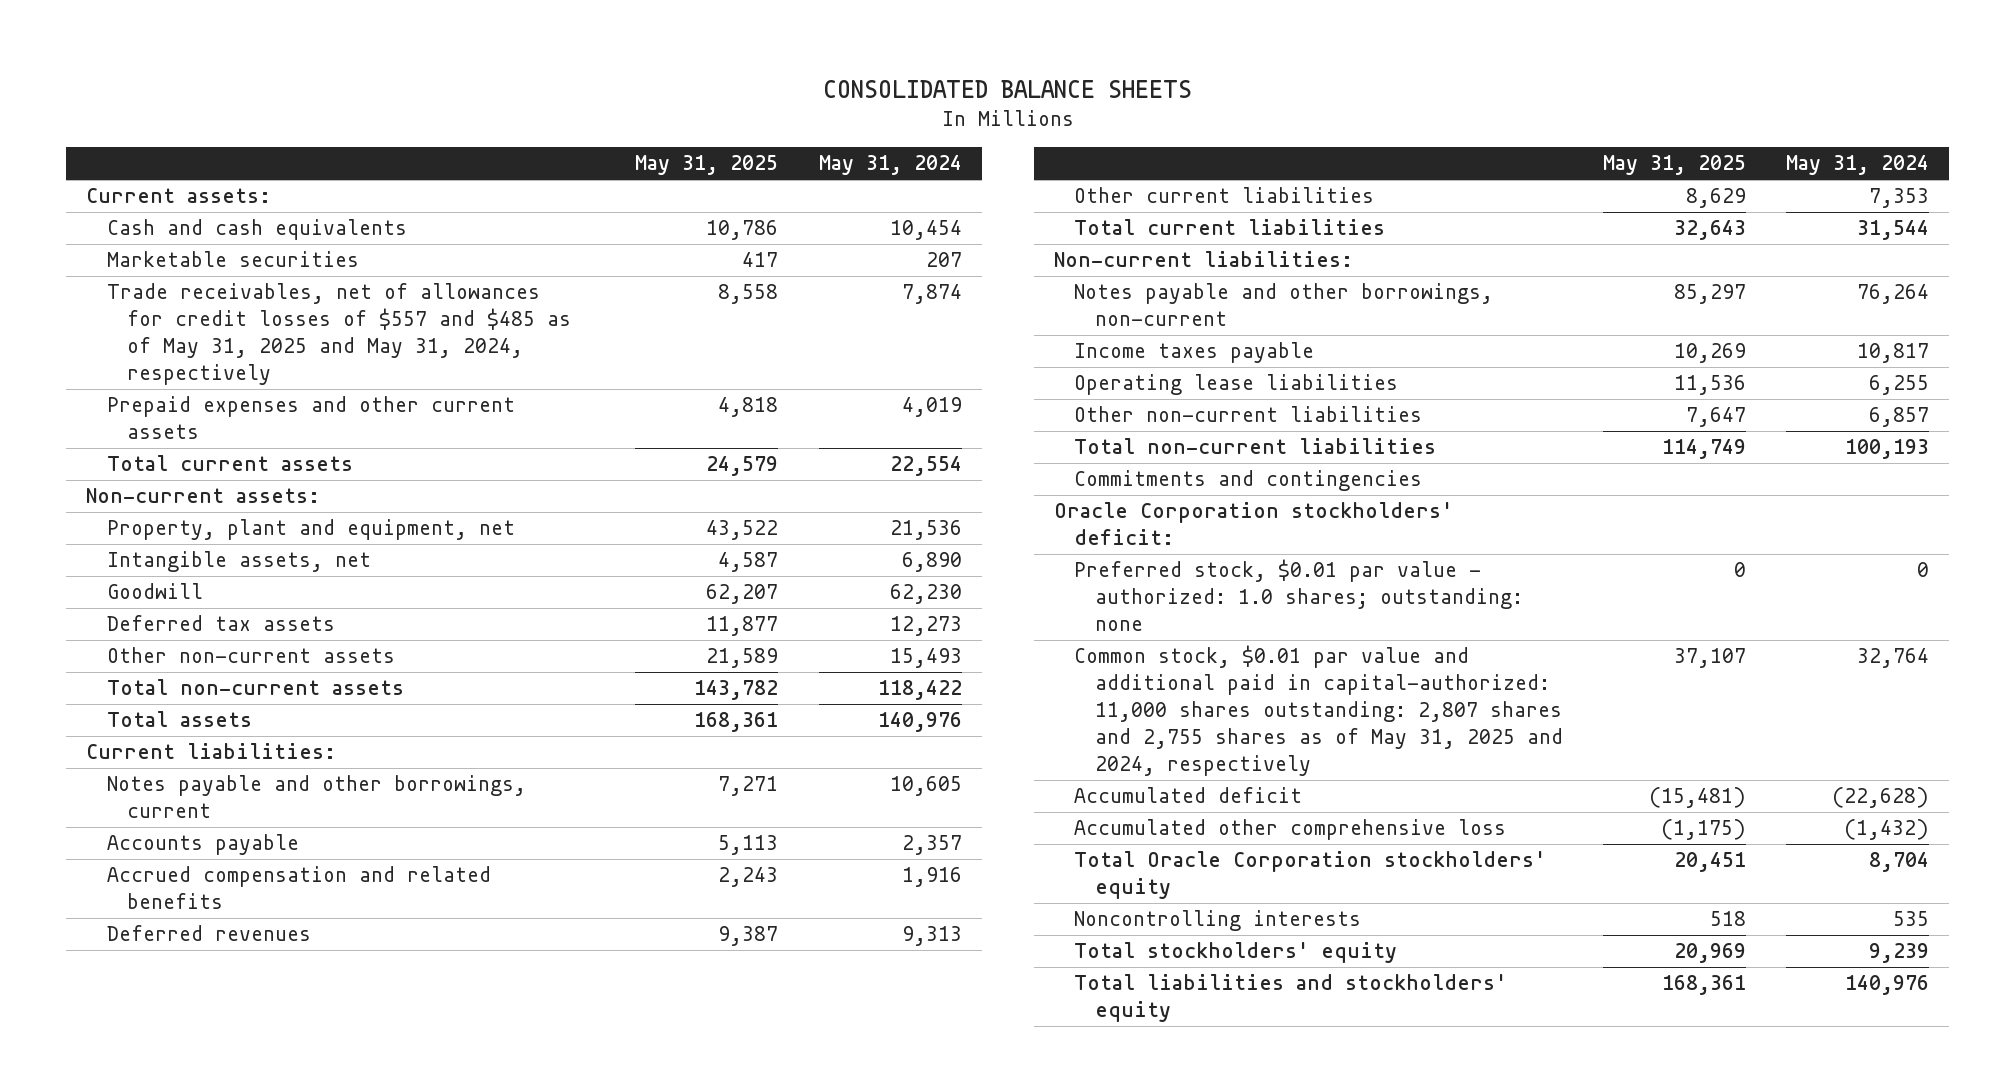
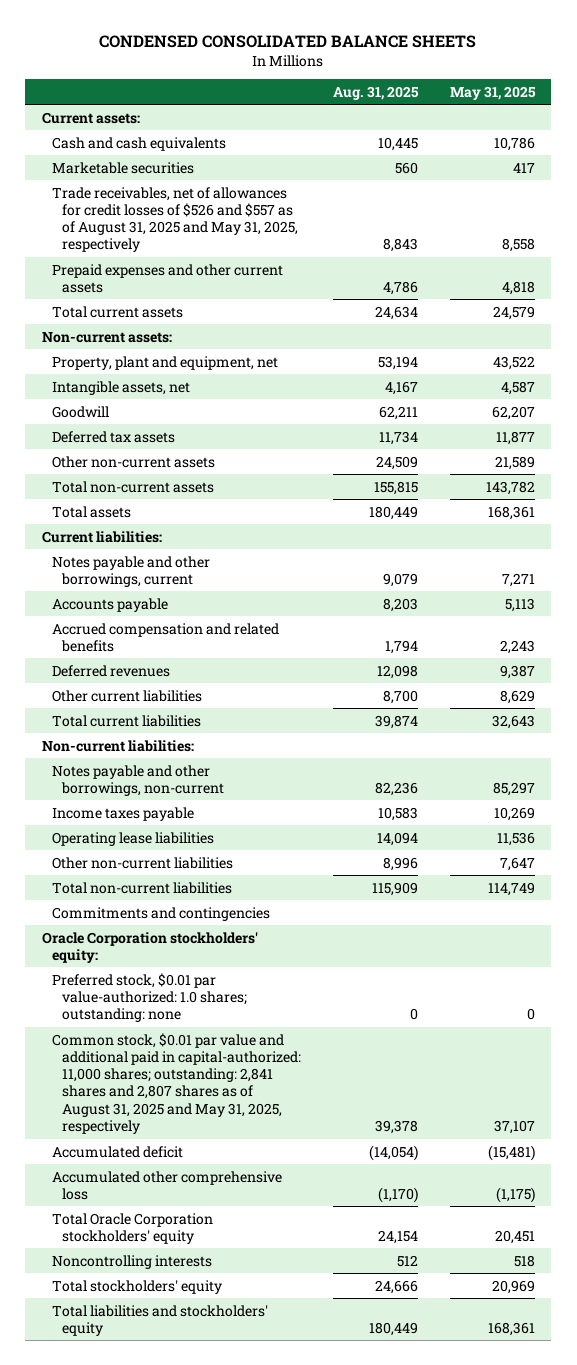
- CONSOLIDATED BALANCE SHEETS
+ CONDENSED CONSOLIDATED BALANCE SHEETS
- | May 31, 2025 | May 31, 2024
+ | Aug. 31, 2025 | May 31, 2025
- Trade receivables, net of allowances for credit losses of $557 and $485 as of May 31, 2025 and May 31, 2024, respectively | 8,558 | 7,874
+ Trade receivables, net of allowances for credit losses of $526 and $557 as of August 31, 2025 and May 31, 2025, respectively | 8,843 | 8,558
- Oracle Corporation stockholders' deficit:
- Preferred stock, $0.01 par value - authorized: 1.0 shares; outstanding: none | 0 | 0
- Common stock, $0.01 par value and additional paid in capital-authorized: 11,000 shares outstanding: 2,807 shares and 2,755 shares as of May 31, 2025 and 2024, respectively | 37,107 | 32,764
+ Oracle Corporation stockholders' equity:
+ Preferred stock, $0.01 par value-authorized: 1.0 shares; outstanding: none | 0 | 0
+ Common stock, $0.01 par value and additional paid in capital-authorized: 11,000 shares; outstanding: 2,841 shares and 2,807 shares as of August 31, 2025 and May 31, 2025, respectively | 39,378 | 37,107

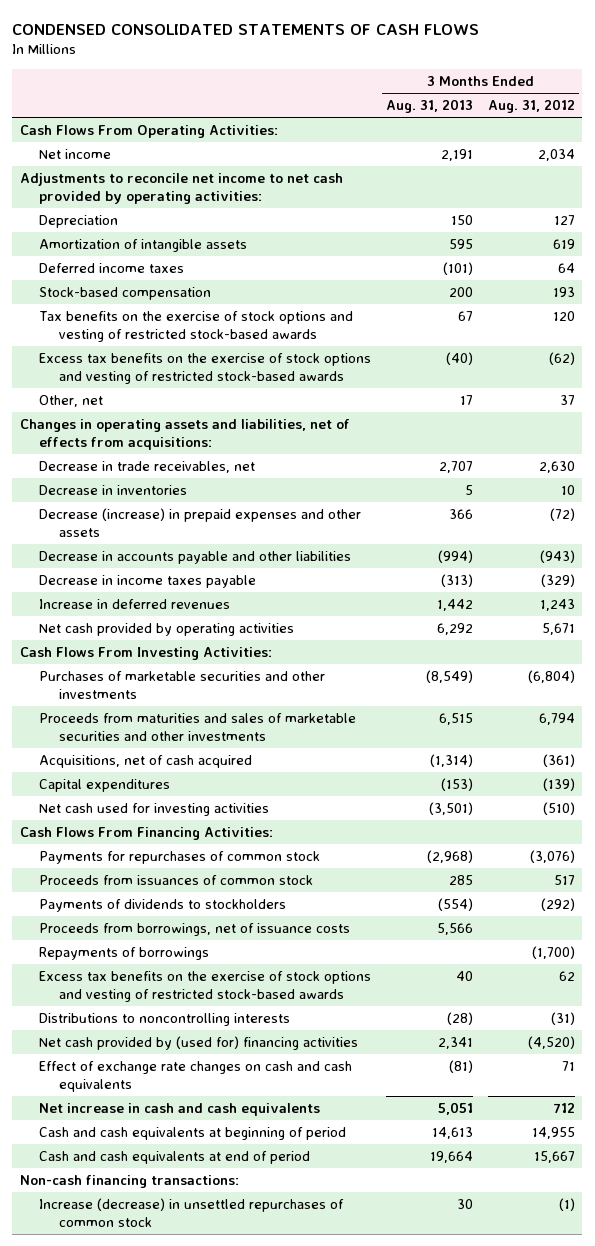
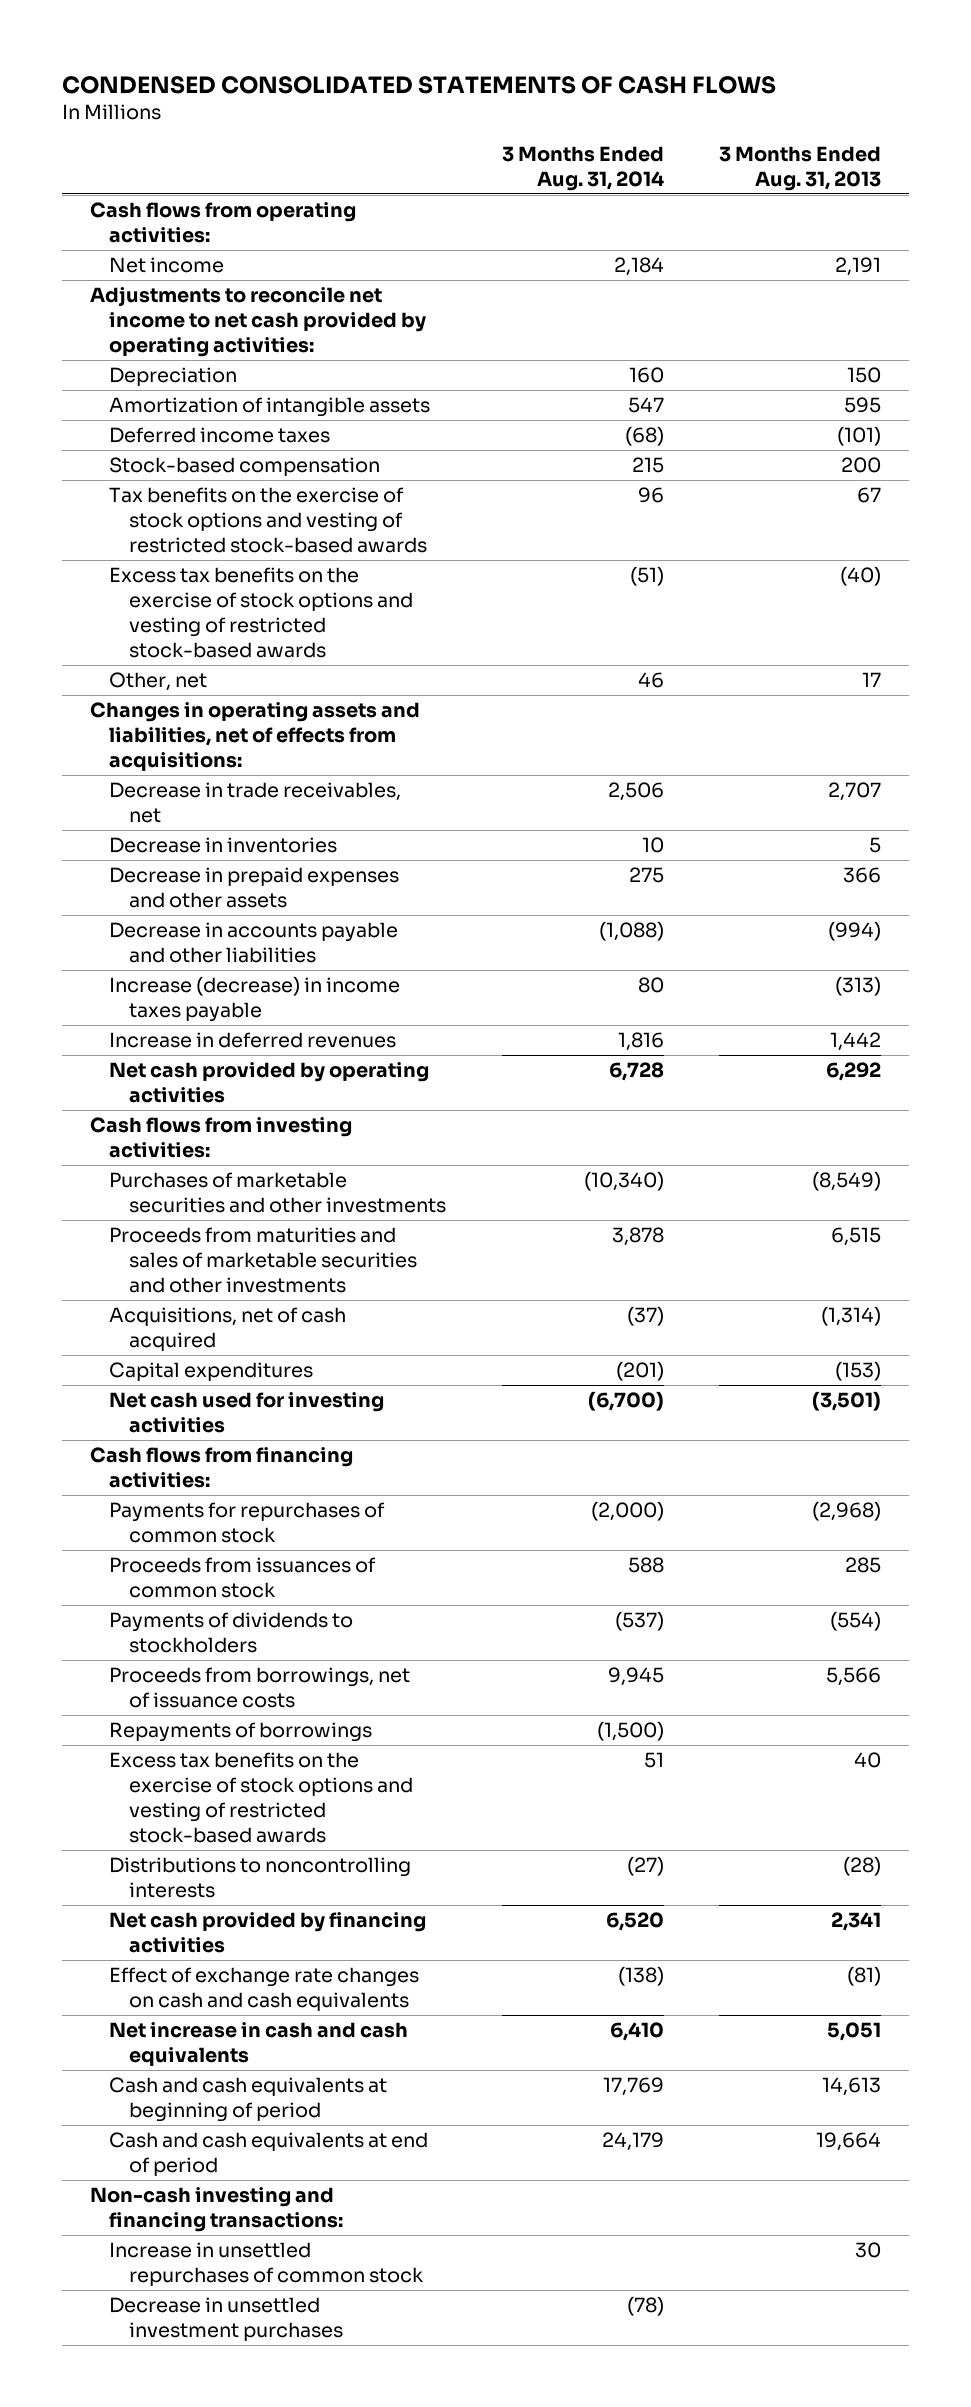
- | 3 Months Ended Aug. 31, 2013 | 3 Months Ended Aug. 31, 2012
+ | 3 Months Ended Aug. 31, 2014 | 3 Months Ended Aug. 31, 2013
- Cash Flows From Operating Activities:
+ Cash flows from operating activities:
- Decrease (increase) in prepaid expenses and other assets | 366 | (72)
+ Decrease in prepaid expenses and other assets | 275 | 366
- Decrease in income taxes payable | (313) | (329)
+ Increase (decrease) in income taxes payable | 80 | (313)
- Cash Flows From Investing Activities:
+ Cash flows from investing activities:
- Cash Flows From Financing Activities:
+ Cash flows from financing activities:
- Net cash provided by (used for) financing activities | 2,341 | (4,520)
+ Net cash provided by financing activities | 6,520 | 2,341
- Non-cash financing transactions:
- Increase (decrease) in unsettled repurchases of common stock | 30 | (1)
+ Non-cash investing and financing transactions:
+ Increase in unsettled repurchases of common stock | | 30
+ Decrease in unsettled investment purchases | (78) |

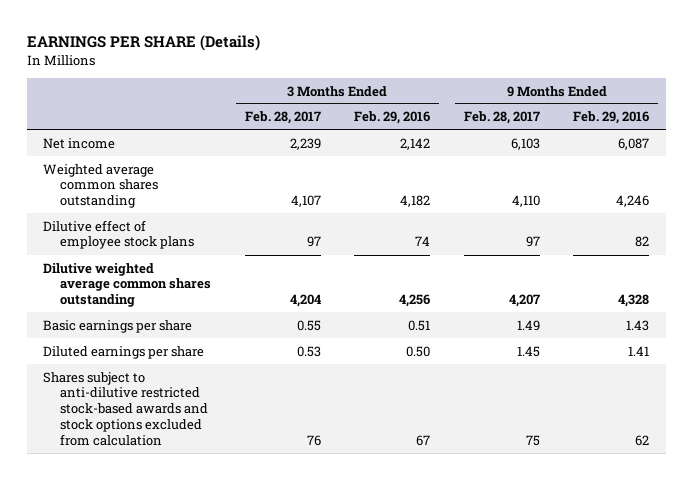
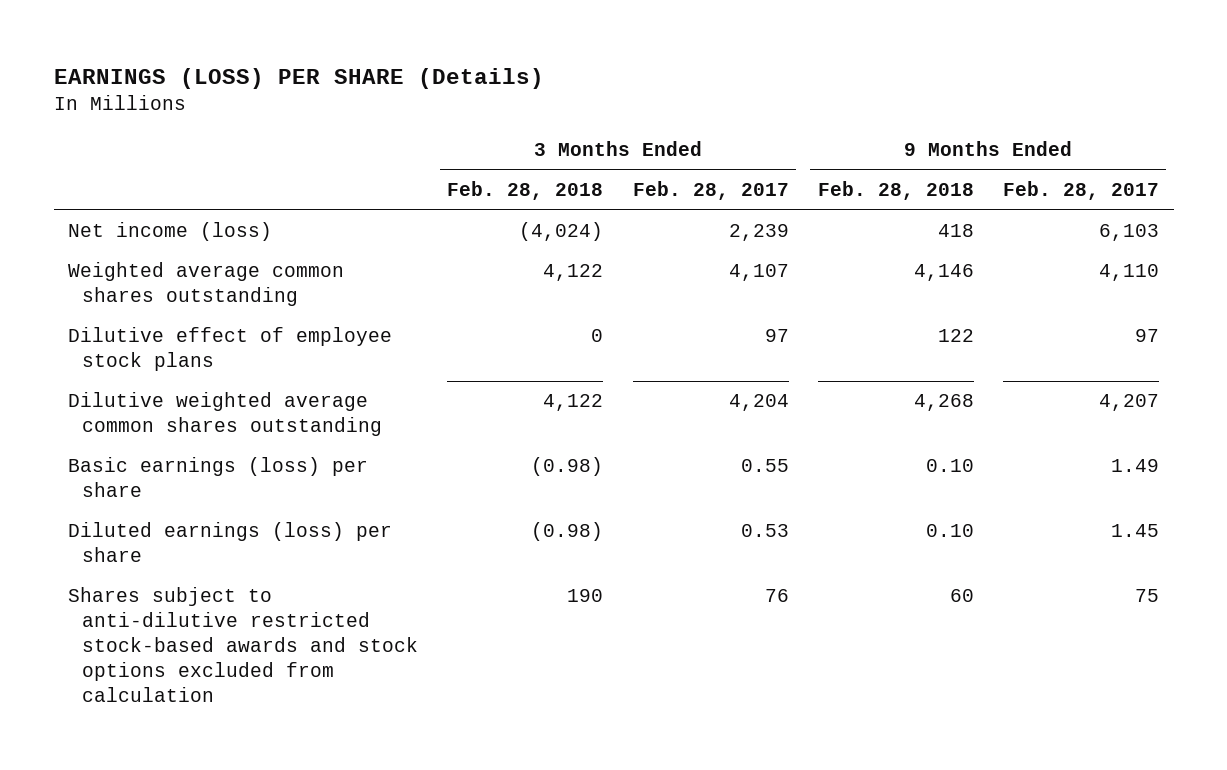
- EARNINGS PER SHARE (Details)
+ EARNINGS (LOSS) PER SHARE (Details)
- | 3 Months Ended Feb. 28, 2017 | 3 Months Ended Feb. 29, 2016 | 9 Months Ended Feb. 28, 2017 | 9 Months Ended Feb. 29, 2016
+ | 3 Months Ended Feb. 28, 2018 | 3 Months Ended Feb. 28, 2017 | 9 Months Ended Feb. 28, 2018 | 9 Months Ended Feb. 28, 2017
- Net income | 2,239 | 2,142 | 6,103 | 6,087
+ Net income (loss) | (4,024) | 2,239 | 418 | 6,103
- Basic earnings per share | 0.55 | 0.51 | 1.49 | 1.43
- Diluted earnings per share | 0.53 | 0.50 | 1.45 | 1.41
+ Basic earnings (loss) per share | (0.98) | 0.55 | 0.10 | 1.49
+ Diluted earnings (loss) per share | (0.98) | 0.53 | 0.10 | 1.45

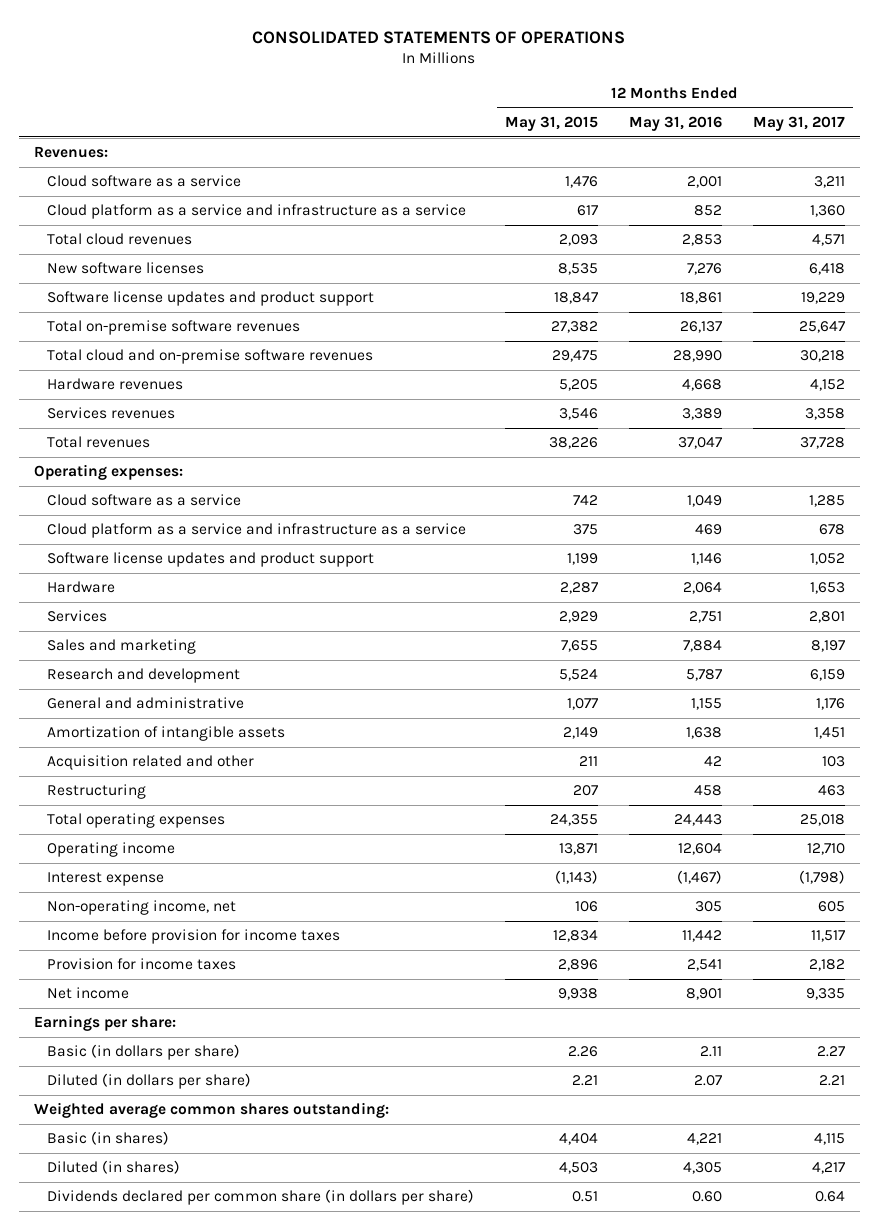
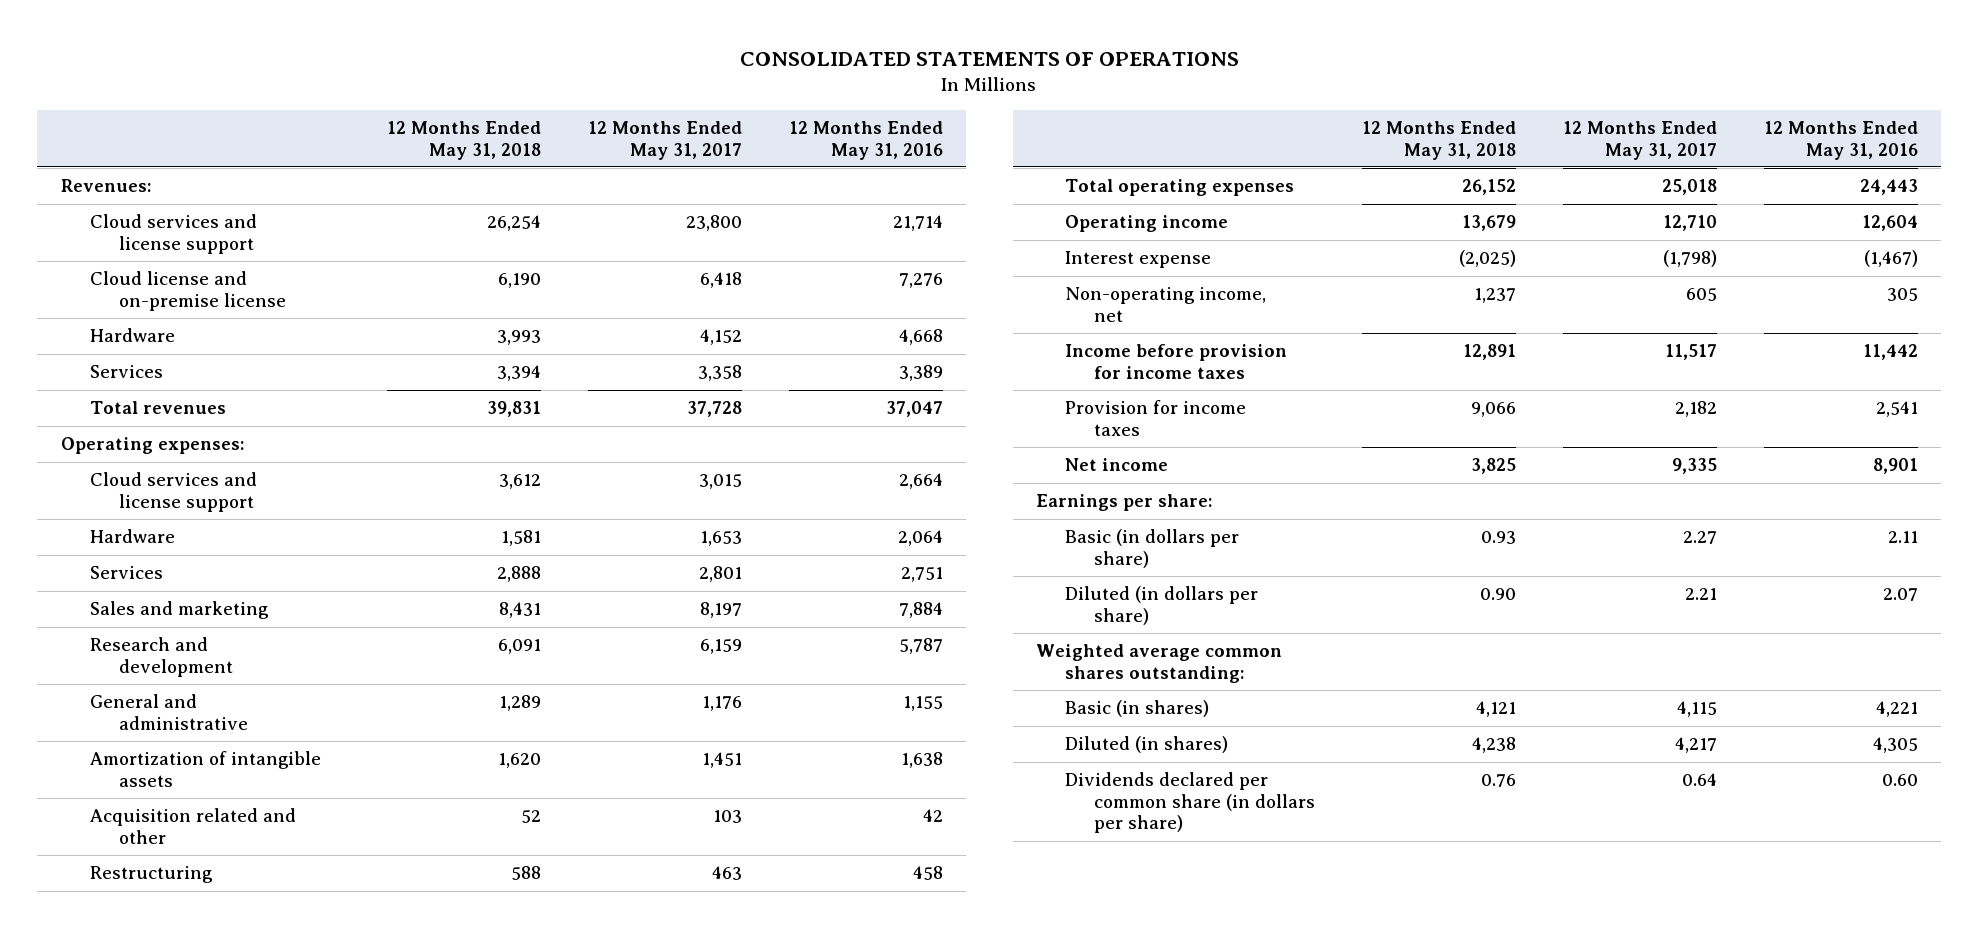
- | 12 Months Ended May 31, 2015 | 12 Months Ended May 31, 2016 | 12 Months Ended May 31, 2017
+ | 12 Months Ended May 31, 2018 | 12 Months Ended May 31, 2017 | 12 Months Ended May 31, 2016
- Cloud software as a service | 1,476 | 2,001 | 3,211
- Cloud platform as a service and infrastructure as a service | 617 | 852 | 1,360
- Total cloud revenues | 2,093 | 2,853 | 4,571
- New software licenses | 8,535 | 7,276 | 6,418
- Software license updates and product support | 18,847 | 18,861 | 19,229
- Total on-premise software revenues | 27,382 | 26,137 | 25,647
- Total cloud and on-premise software revenues | 29,475 | 28,990 | 30,218
- Hardware revenues | 5,205 | 4,668 | 4,152
- Services revenues | 3,546 | 3,389 | 3,358
+ Cloud services and license support | 26,254 | 23,800 | 21,714
+ Cloud license and on-premise license | 6,190 | 6,418 | 7,276
+ Hardware | 3,993 | 4,152 | 4,668
+ Services | 3,394 | 3,358 | 3,389
- Cloud software as a service | 742 | 1,049 | 1,285
- Cloud platform as a service and infrastructure as a service | 375 | 469 | 678
- Software license updates and product support | 1,199 | 1,146 | 1,052
+ Cloud services and license support | 3,612 | 3,015 | 2,664

